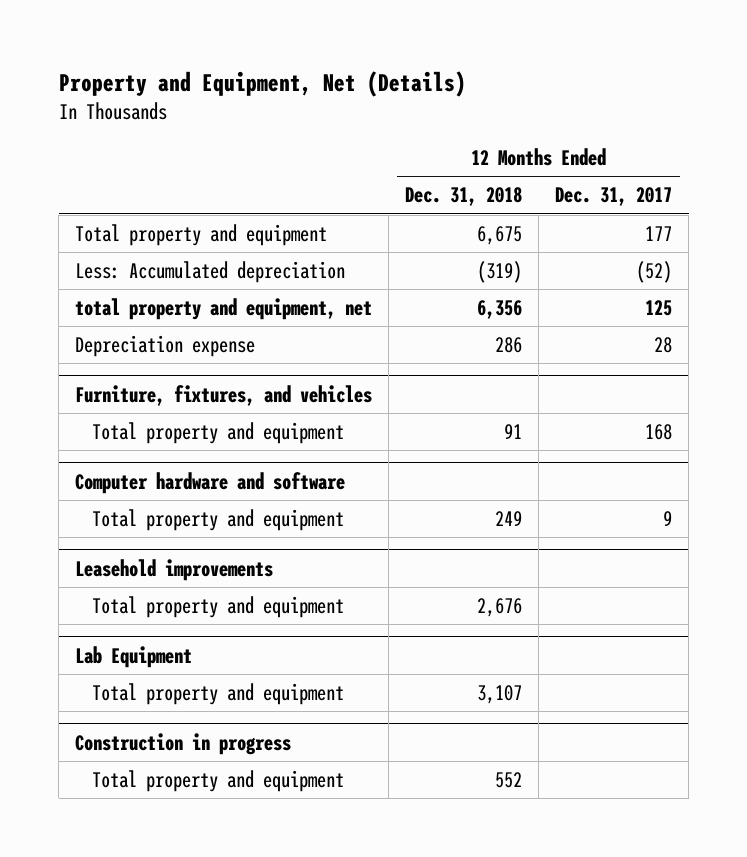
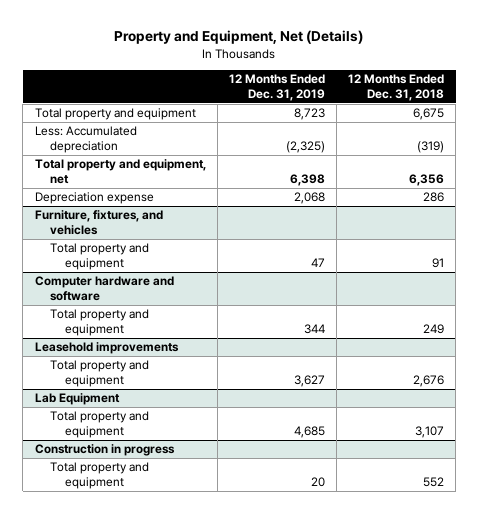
- | 12 Months Ended Dec. 31, 2018 | 12 Months Ended Dec. 31, 2017
+ | 12 Months Ended Dec. 31, 2019 | 12 Months Ended Dec. 31, 2018
- total property and equipment, net | 6,356 | 125
+ Total property and equipment, net | 6,398 | 6,356

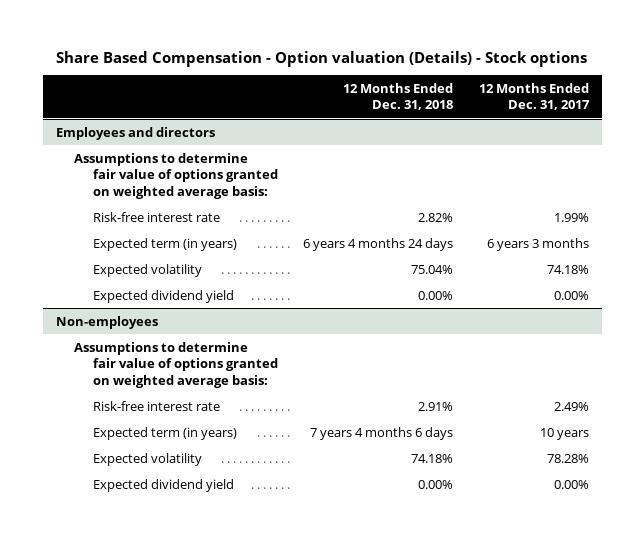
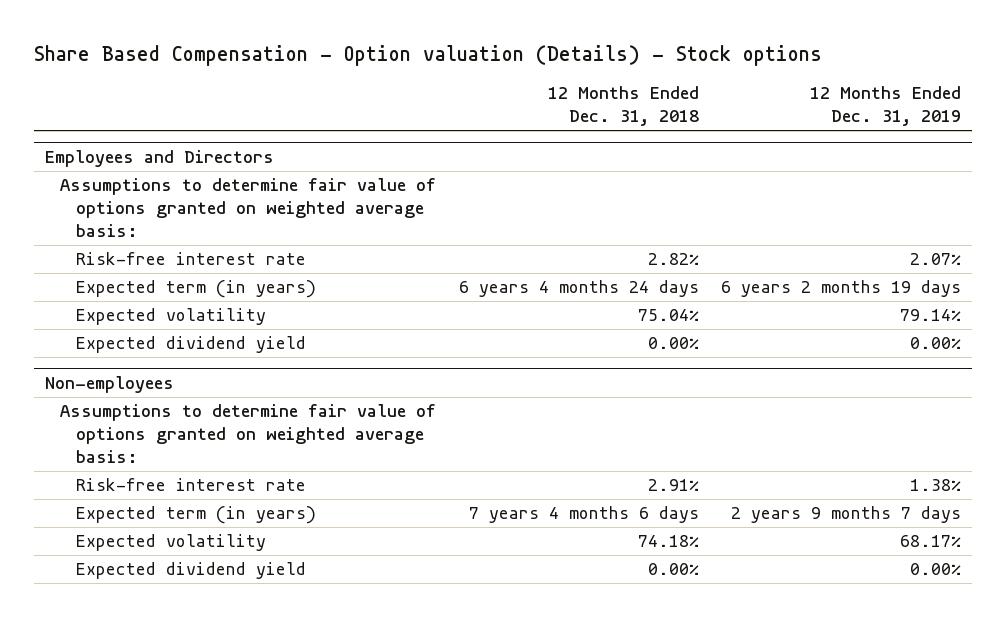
- | 12 Months Ended Dec. 31, 2018 | 12 Months Ended Dec. 31, 2017
+ | 12 Months Ended Dec. 31, 2018 | 12 Months Ended Dec. 31, 2019
- Employees and directors
+ Employees and Directors

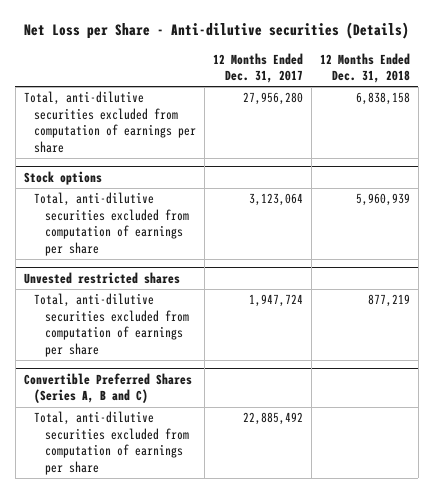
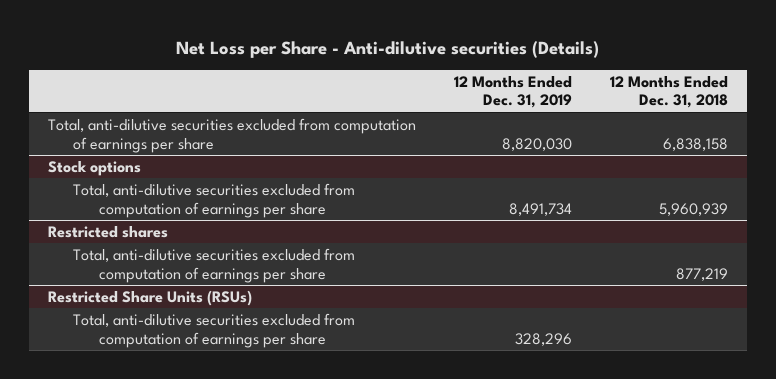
- | 12 Months Ended Dec. 31, 2017 | 12 Months Ended Dec. 31, 2018
+ | 12 Months Ended Dec. 31, 2019 | 12 Months Ended Dec. 31, 2018
- Unvested restricted shares
+ Restricted shares
- Convertible Preferred Shares (Series A, B and C)
+ Restricted Share Units (RSUs)

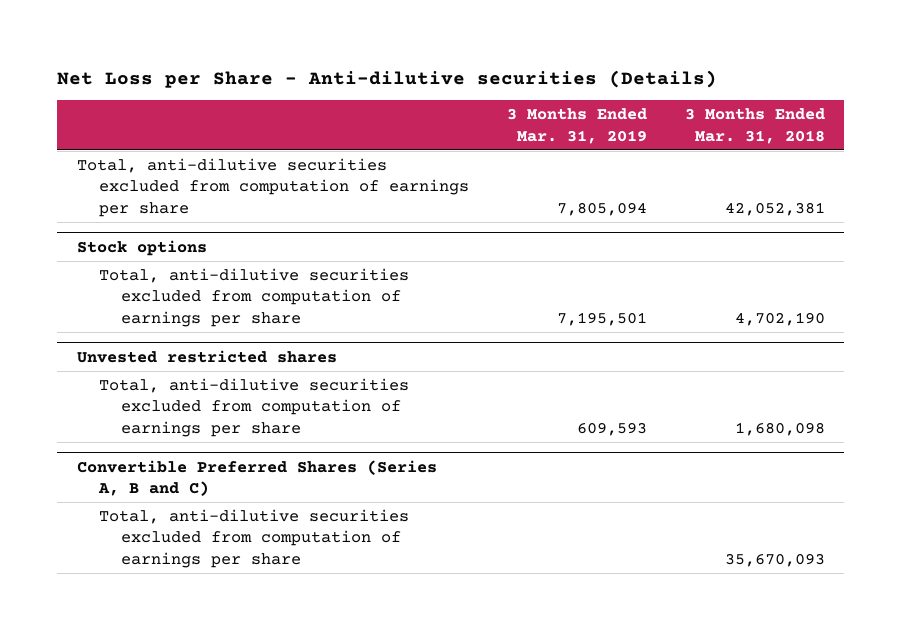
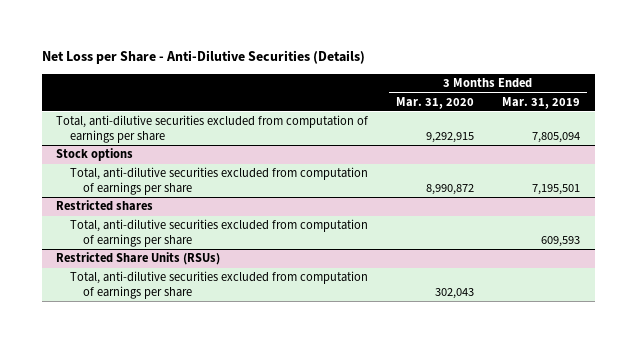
- Net Loss per Share - Anti-dilutive securities (Details)
+ Net Loss per Share - Anti-Dilutive Securities (Details)
- | 3 Months Ended Mar. 31, 2019 | 3 Months Ended Mar. 31, 2018
+ | 3 Months Ended Mar. 31, 2020 | 3 Months Ended Mar. 31, 2019
- Unvested restricted shares
+ Restricted shares
- Convertible Preferred Shares (Series A, B and C)
+ Restricted Share Units (RSUs)

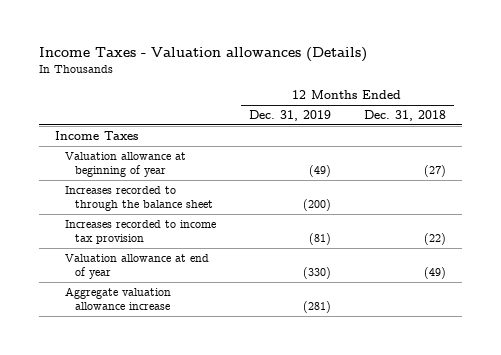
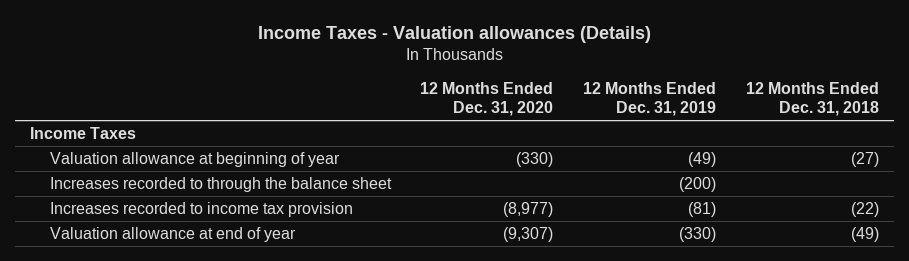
- | 12 Months Ended Dec. 31, 2019 | 12 Months Ended Dec. 31, 2018
+ | 12 Months Ended Dec. 31, 2020 | 12 Months Ended Dec. 31, 2019 | 12 Months Ended Dec. 31, 2018
- Aggregate valuation allowance increase | (281) |

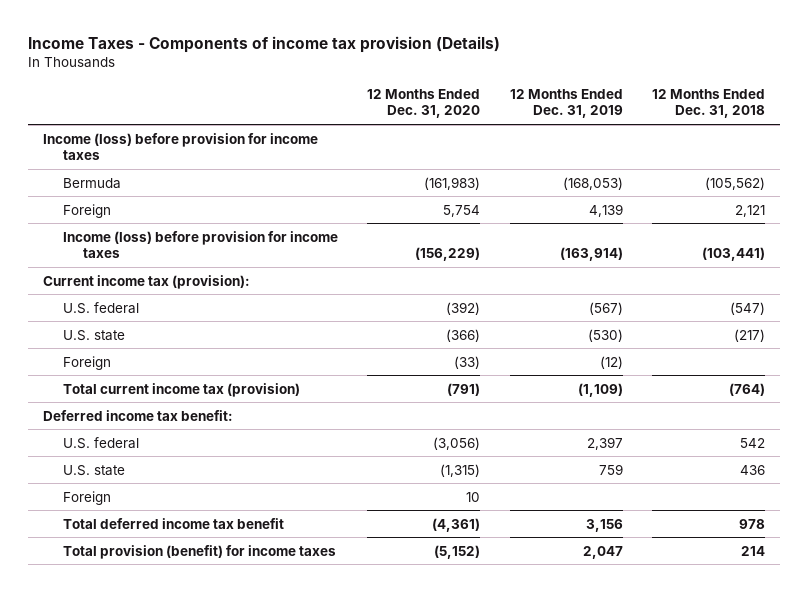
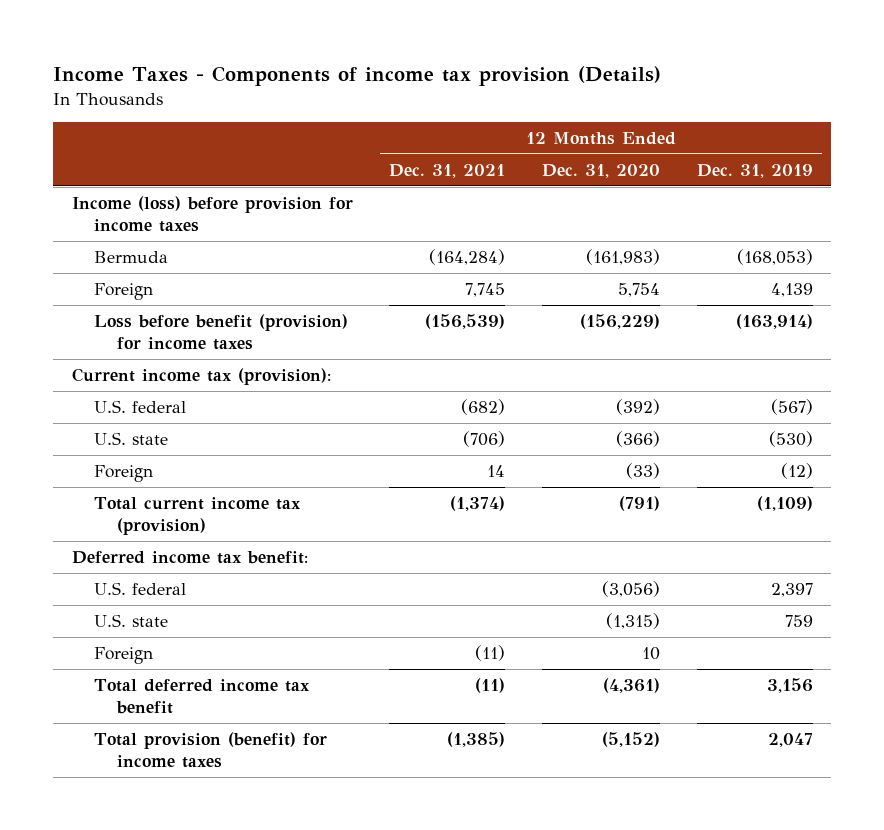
- | 12 Months Ended Dec. 31, 2020 | 12 Months Ended Dec. 31, 2019 | 12 Months Ended Dec. 31, 2018
+ | 12 Months Ended Dec. 31, 2021 | 12 Months Ended Dec. 31, 2020 | 12 Months Ended Dec. 31, 2019
- Income (loss) before provision for income taxes | (156,229) | (163,914) | (103,441)
+ Loss before benefit (provision) for income taxes | (156,539) | (156,229) | (163,914)

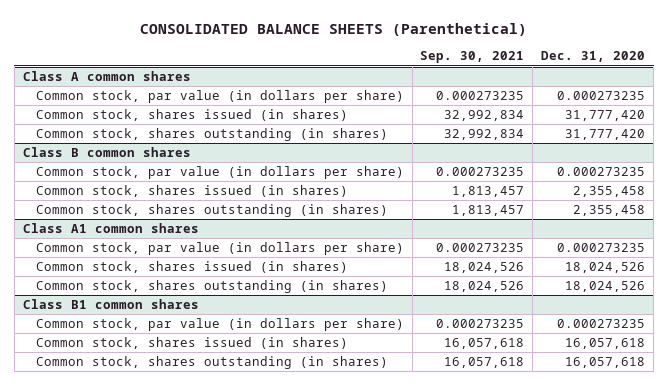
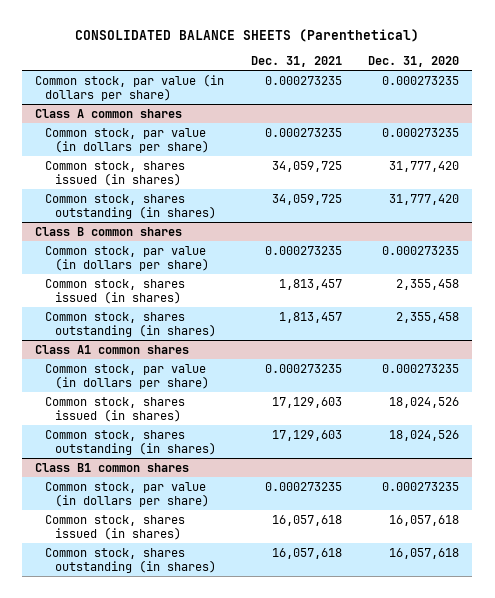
- | Sep. 30, 2021 | Dec. 31, 2020
+ | Dec. 31, 2021 | Dec. 31, 2020
+ Common stock, par value (in dollars per share) | 0.000273235 | 0.000273235

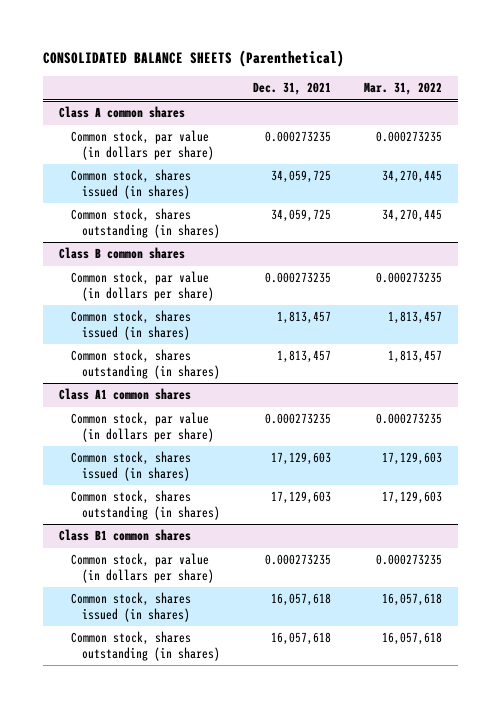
- | Dec. 31, 2021 | Dec. 31, 2020
+ | Dec. 31, 2021 | Mar. 31, 2022
- Common stock, par value (in dollars per share) | 0.000273235 | 0.000273235

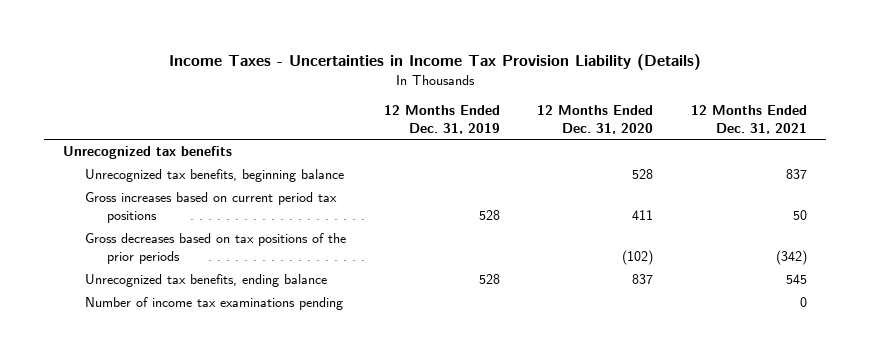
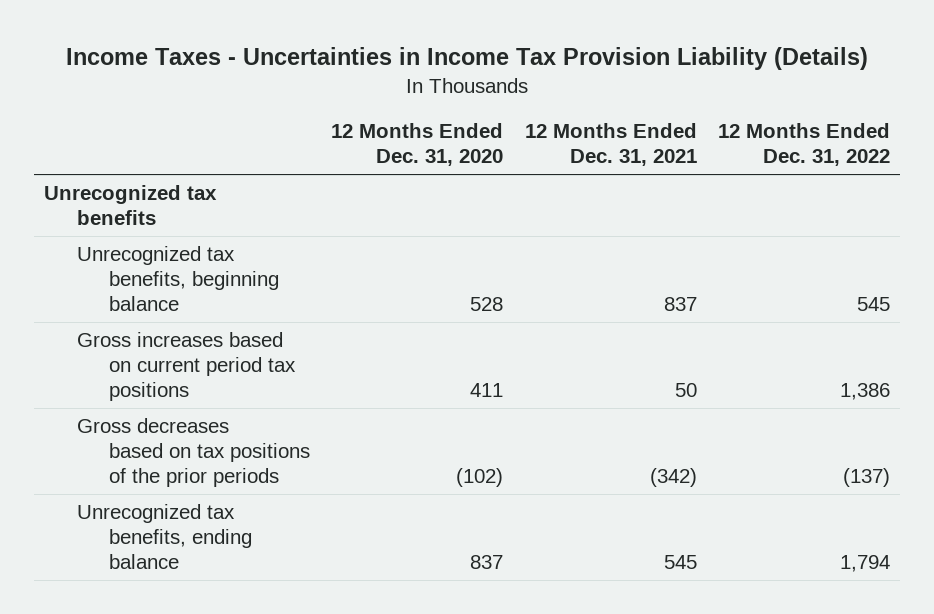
- | 12 Months Ended Dec. 31, 2019 | 12 Months Ended Dec. 31, 2020 | 12 Months Ended Dec. 31, 2021
+ | 12 Months Ended Dec. 31, 2020 | 12 Months Ended Dec. 31, 2021 | 12 Months Ended Dec. 31, 2022
- Number of income tax examinations pending | | | 0

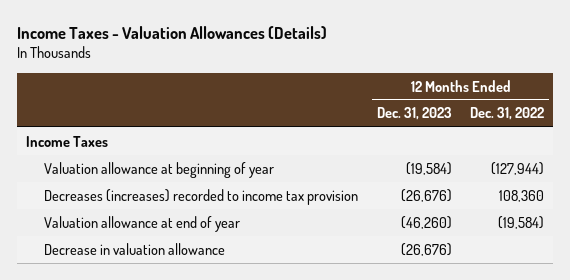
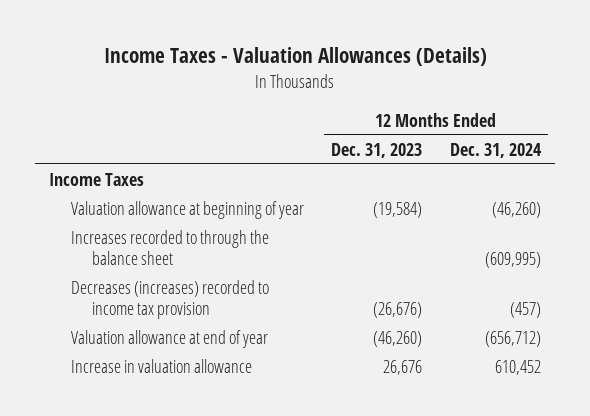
- | 12 Months Ended Dec. 31, 2023 | 12 Months Ended Dec. 31, 2022
+ | 12 Months Ended Dec. 31, 2023 | 12 Months Ended Dec. 31, 2024
+ Increases recorded to through the balance sheet | | (609,995)
- Decrease in valuation allowance | (26,676) |
+ Increase in valuation allowance | 26,676 | 610,452

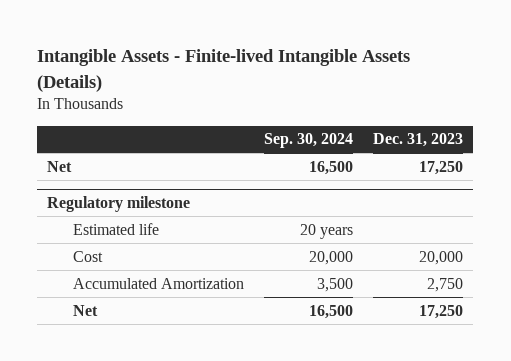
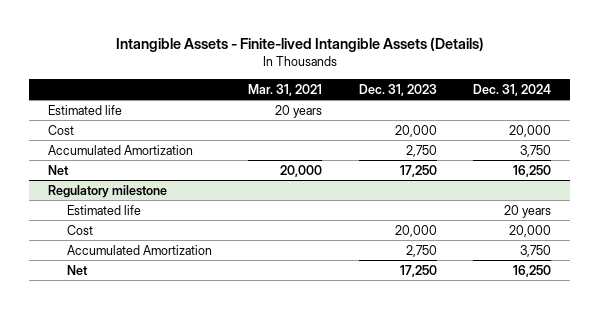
- | Sep. 30, 2024 | Dec. 31, 2023
+ | Mar. 31, 2021 | Dec. 31, 2023 | Dec. 31, 2024
+ Estimated life | 20 years | |
+ Cost | | 20,000 | 20,000
+ Accumulated Amortization | | 2,750 | 3,750

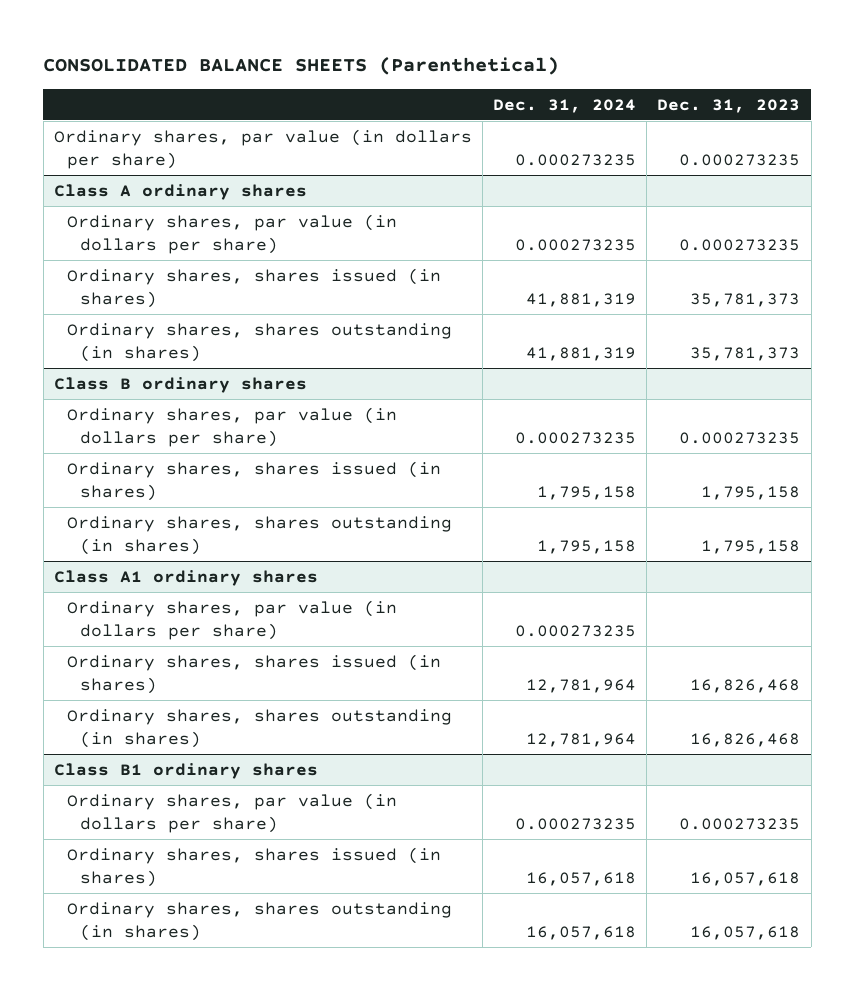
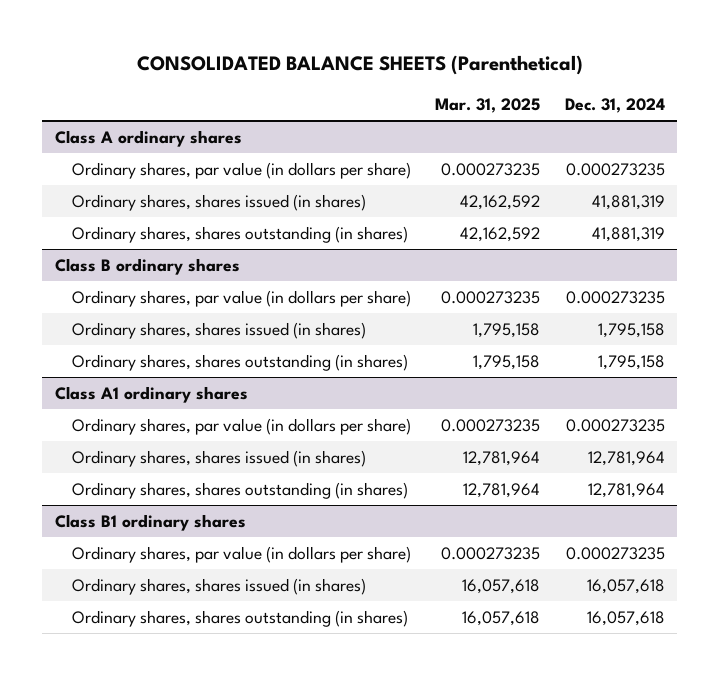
- | Dec. 31, 2024 | Dec. 31, 2023
+ | Mar. 31, 2025 | Dec. 31, 2024
- Ordinary shares, par value (in dollars per share) | 0.000273235 | 0.000273235

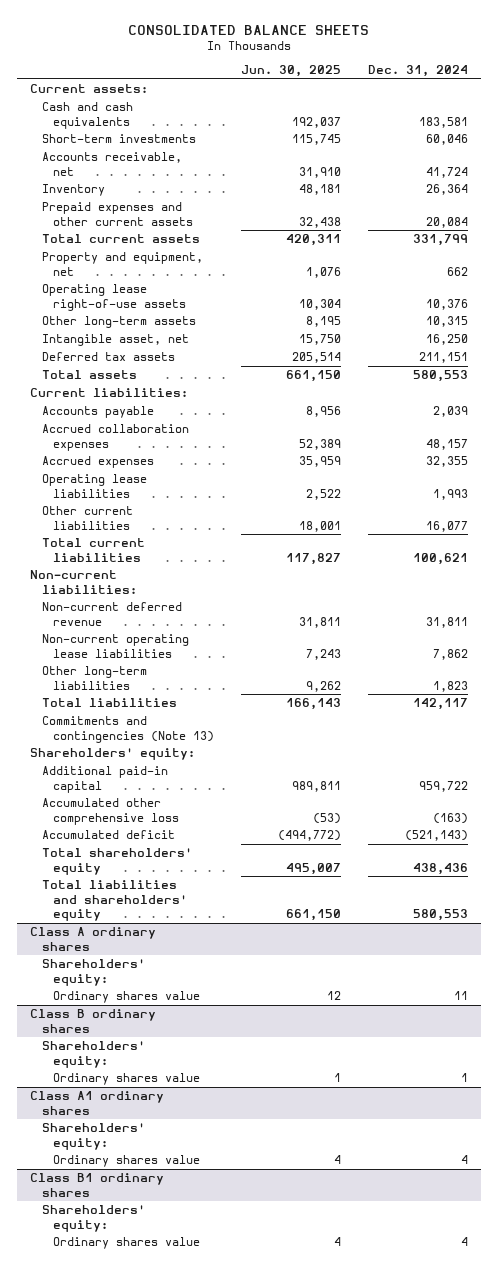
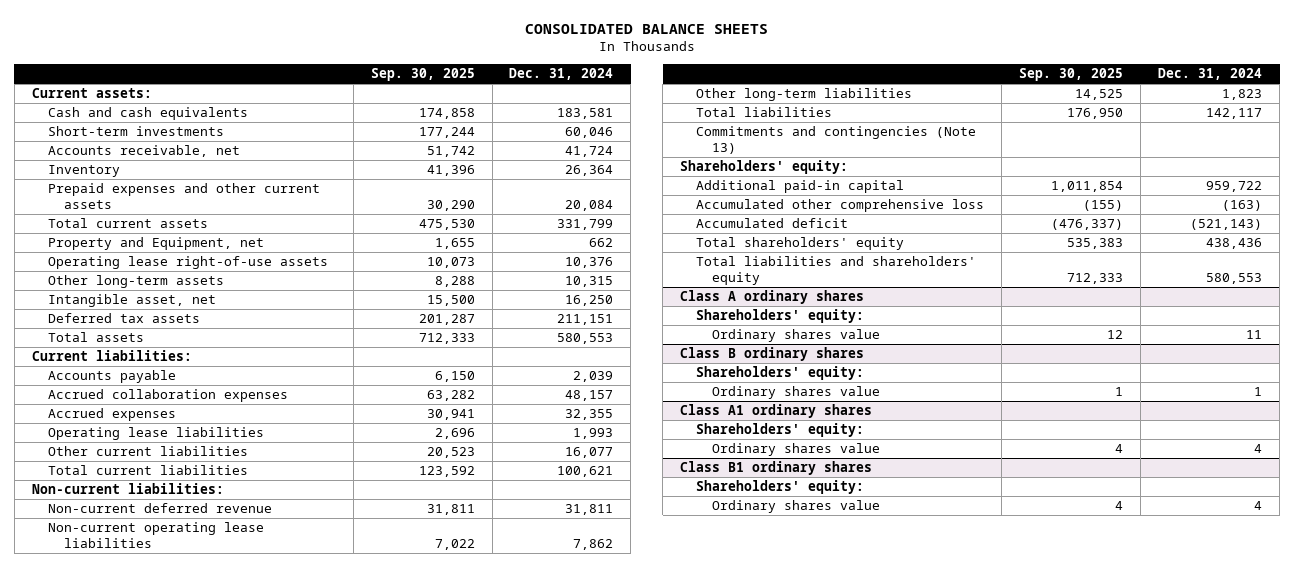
- | Jun. 30, 2025 | Dec. 31, 2024
+ | Sep. 30, 2025 | Dec. 31, 2024
- Property and equipment, net | 1,076 | 662
+ Property and Equipment, net | 1,655 | 662

